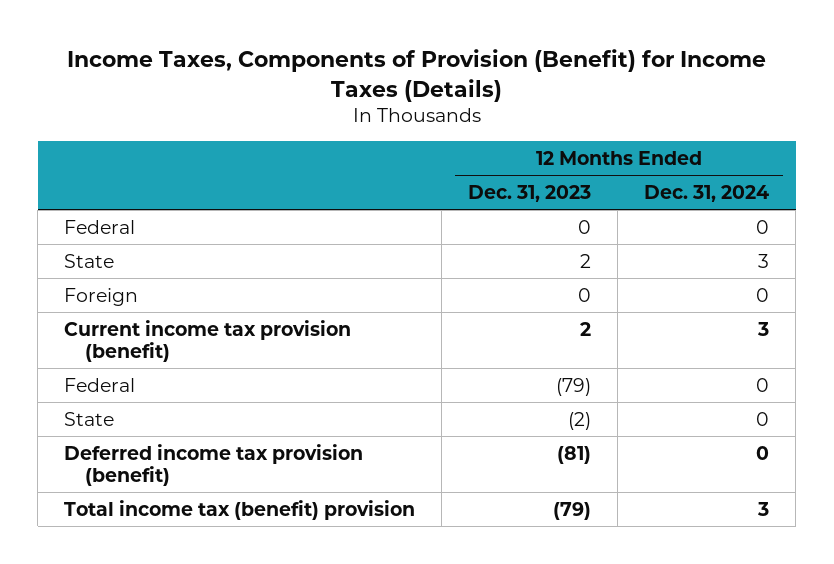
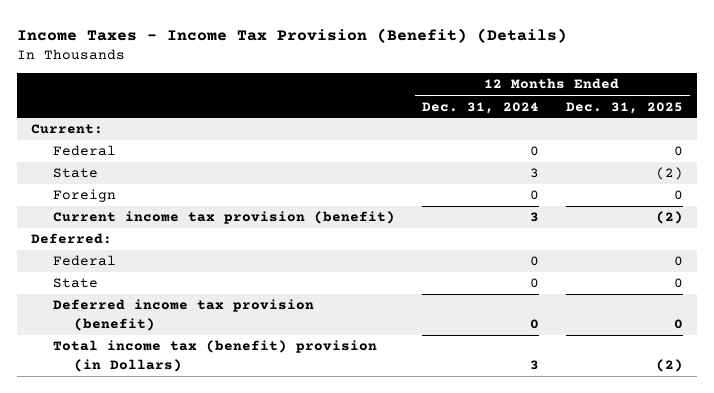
- Income Taxes, Components of Provision (Benefit) for Income Taxes (Details)
+ Income Taxes - Income Tax Provision (Benefit) (Details)
- | 12 Months Ended Dec. 31, 2023 | 12 Months Ended Dec. 31, 2024
+ | 12 Months Ended Dec. 31, 2024 | 12 Months Ended Dec. 31, 2025
+ Current:
+ Deferred:
- Total income tax (benefit) provision | (79) | 3
+ Total income tax (benefit) provision (in Dollars) | 3 | (2)

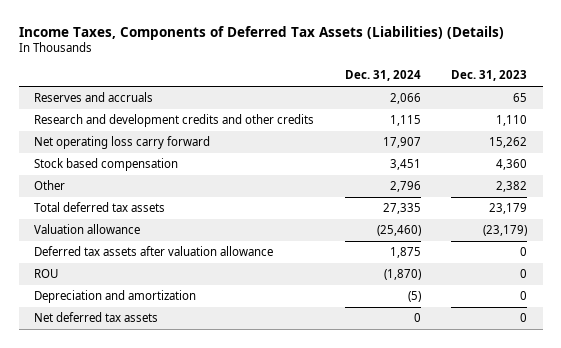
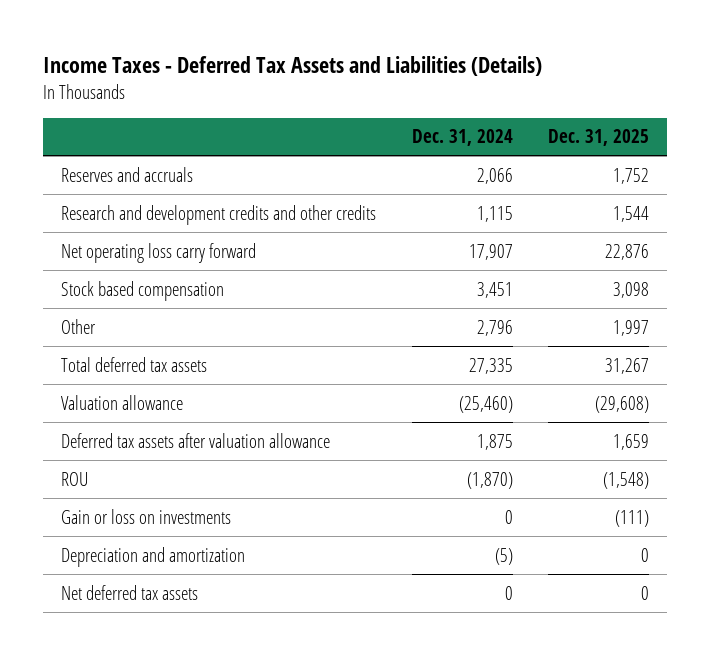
- Income Taxes, Components of Deferred Tax Assets (Liabilities) (Details)
+ Income Taxes - Deferred Tax Assets and Liabilities (Details)
- | Dec. 31, 2024 | Dec. 31, 2023
+ | Dec. 31, 2024 | Dec. 31, 2025
+ Gain or loss on investments | 0 | (111)

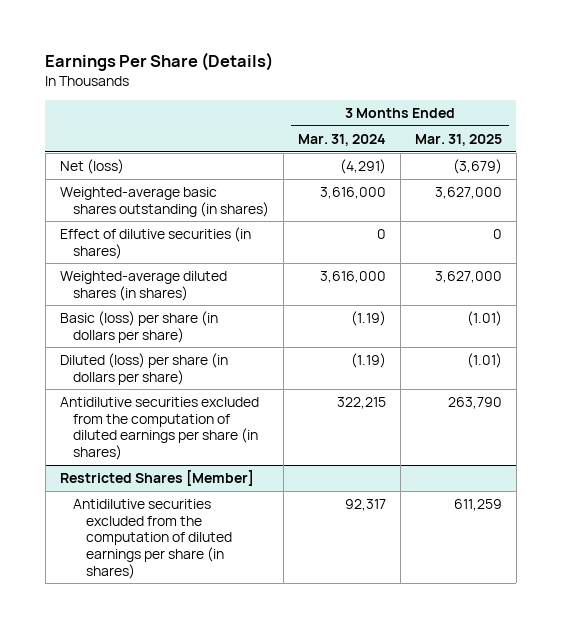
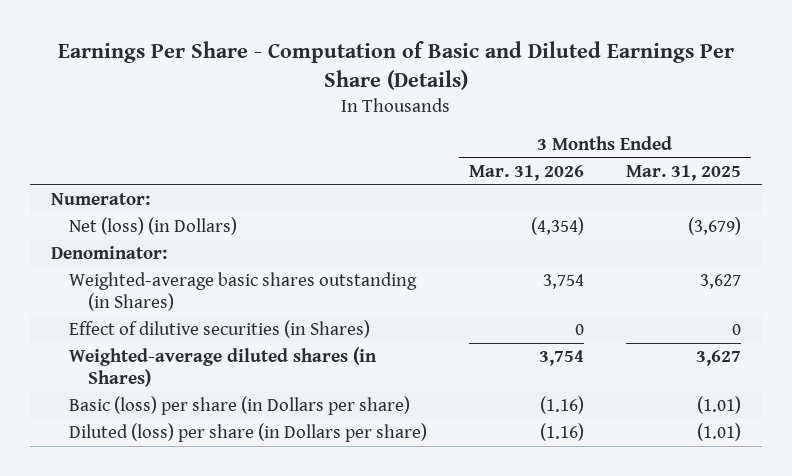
- Earnings Per Share (Details)
+ Earnings Per Share - Computation of Basic and Diluted Earnings Per Share (Details)
- | 3 Months Ended Mar. 31, 2024 | 3 Months Ended Mar. 31, 2025
+ | 3 Months Ended Mar. 31, 2026 | 3 Months Ended Mar. 31, 2025
- Net (loss) | (4,291) | (3,679)
- Weighted-average basic shares outstanding (in shares) | 3,616,000 | 3,627,000
- Effect of dilutive securities (in shares) | 0 | 0
- Weighted-average diluted shares (in shares) | 3,616,000 | 3,627,000
- Basic (loss) per share (in dollars per share) | (1.19) | (1.01)
- Diluted (loss) per share (in dollars per share) | (1.19) | (1.01)
- Antidilutive securities excluded from the computation of diluted earnings per share (in shares) | 322,215 | 263,790
- Restricted Shares [Member]
- Antidilutive securities excluded from the computation of diluted earnings per share (in shares) | 92,317 | 611,259
+ Numerator:
+ Net (loss) (in Dollars) | (4,354) | (3,679)
+ Denominator:
+ Weighted-average basic shares outstanding (in Shares) | 3,754 | 3,627
+ Effect of dilutive securities (in Shares) | 0 | 0
+ Weighted-average diluted shares (in Shares) | 3,754 | 3,627
+ Basic (loss) per share (in Dollars per share) | (1.16) | (1.01)
+ Diluted (loss) per share (in Dollars per share) | (1.16) | (1.01)

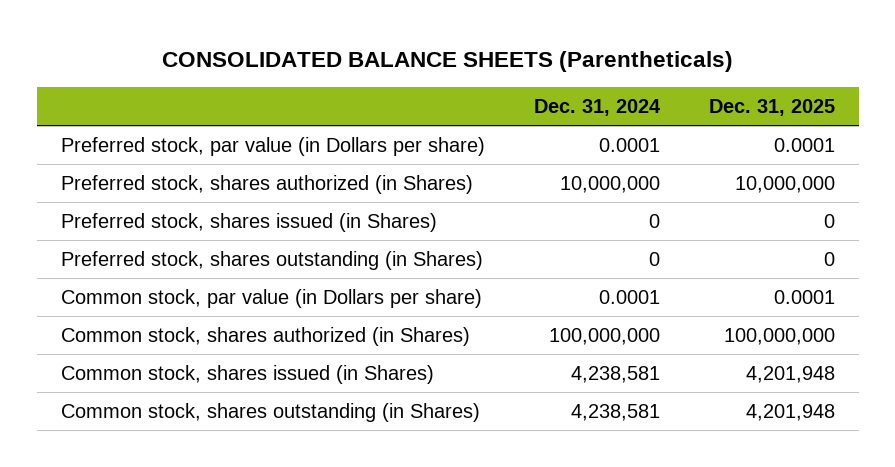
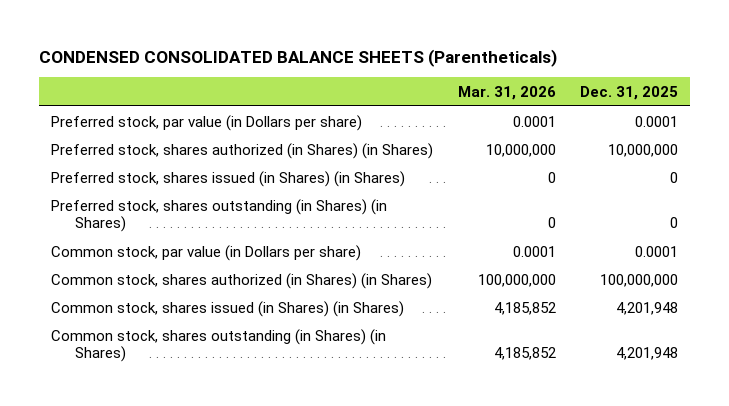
- CONSOLIDATED BALANCE SHEETS (Parentheticals)
+ CONDENSED CONSOLIDATED BALANCE SHEETS (Parentheticals)
- | Dec. 31, 2024 | Dec. 31, 2025
+ | Mar. 31, 2026 | Dec. 31, 2025
- Preferred stock, shares authorized (in Shares) | 10,000,000 | 10,000,000
- Preferred stock, shares issued (in Shares) | 0 | 0
- Preferred stock, shares outstanding (in Shares) | 0 | 0
+ Preferred stock, shares authorized (in Shares) (in Shares) | 10,000,000 | 10,000,000
+ Preferred stock, shares issued (in Shares) (in Shares) | 0 | 0
+ Preferred stock, shares outstanding (in Shares) (in Shares) | 0 | 0
- Common stock, shares authorized (in Shares) | 100,000,000 | 100,000,000
- Common stock, shares issued (in Shares) | 4,238,581 | 4,201,948
- Common stock, shares outstanding (in Shares) | 4,238,581 | 4,201,948
+ Common stock, shares authorized (in Shares) (in Shares) | 100,000,000 | 100,000,000
+ Common stock, shares issued (in Shares) (in Shares) | 4,185,852 | 4,201,948
+ Common stock, shares outstanding (in Shares) (in Shares) | 4,185,852 | 4,201,948

